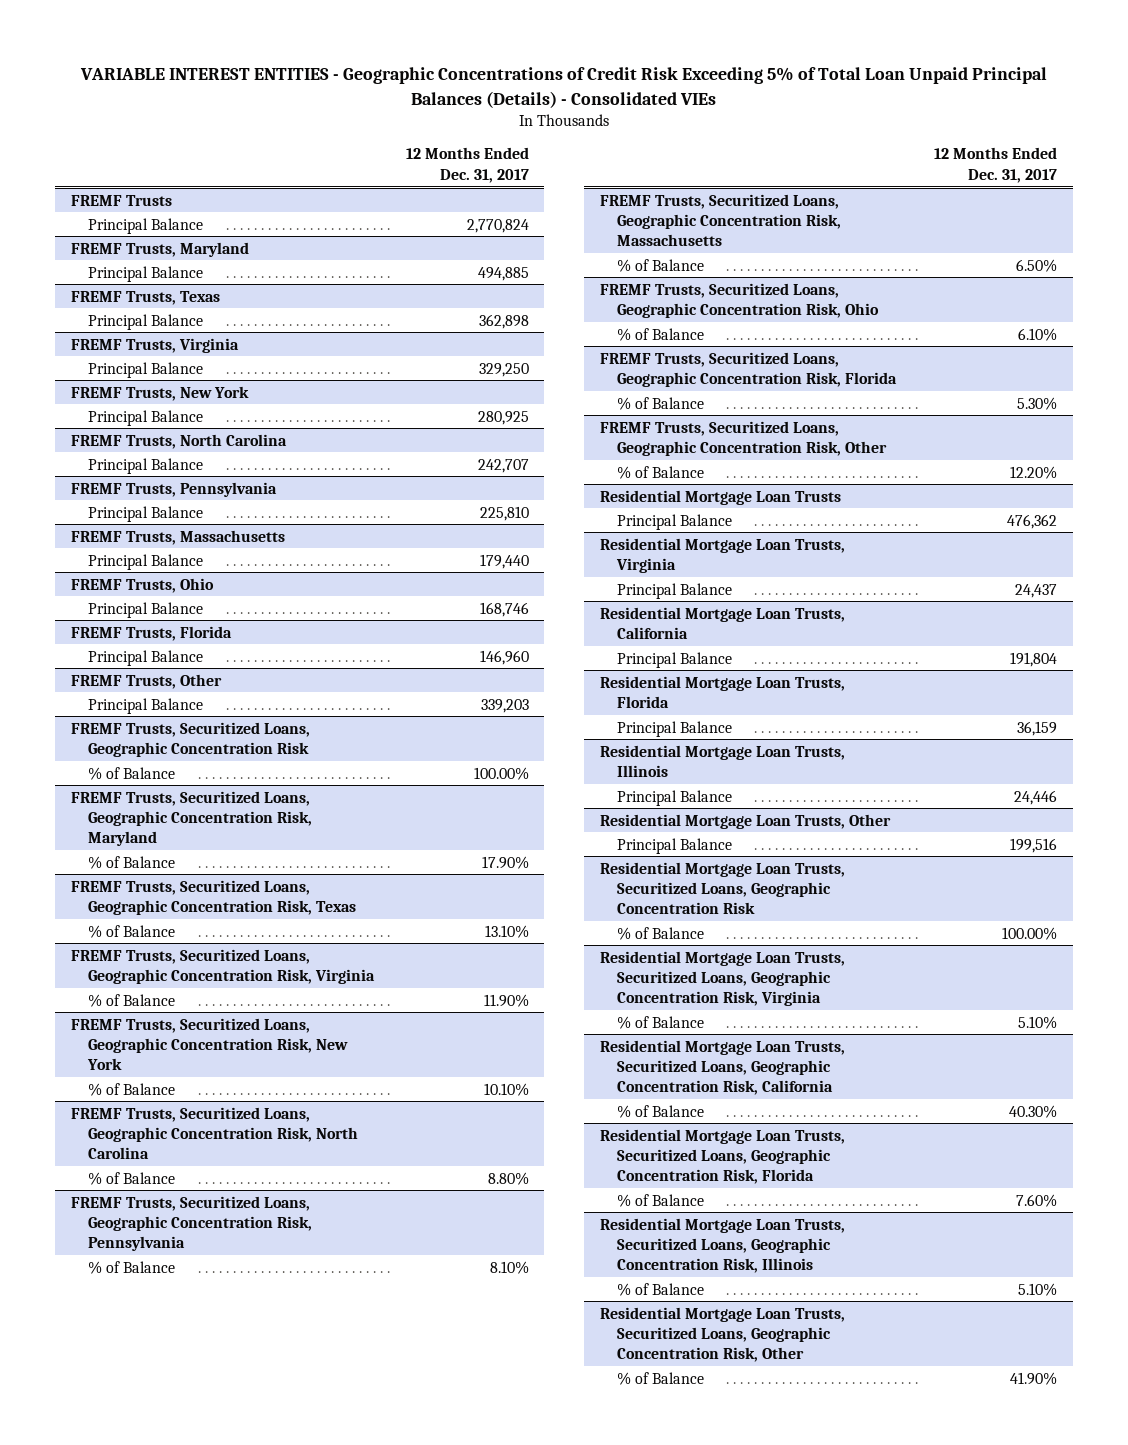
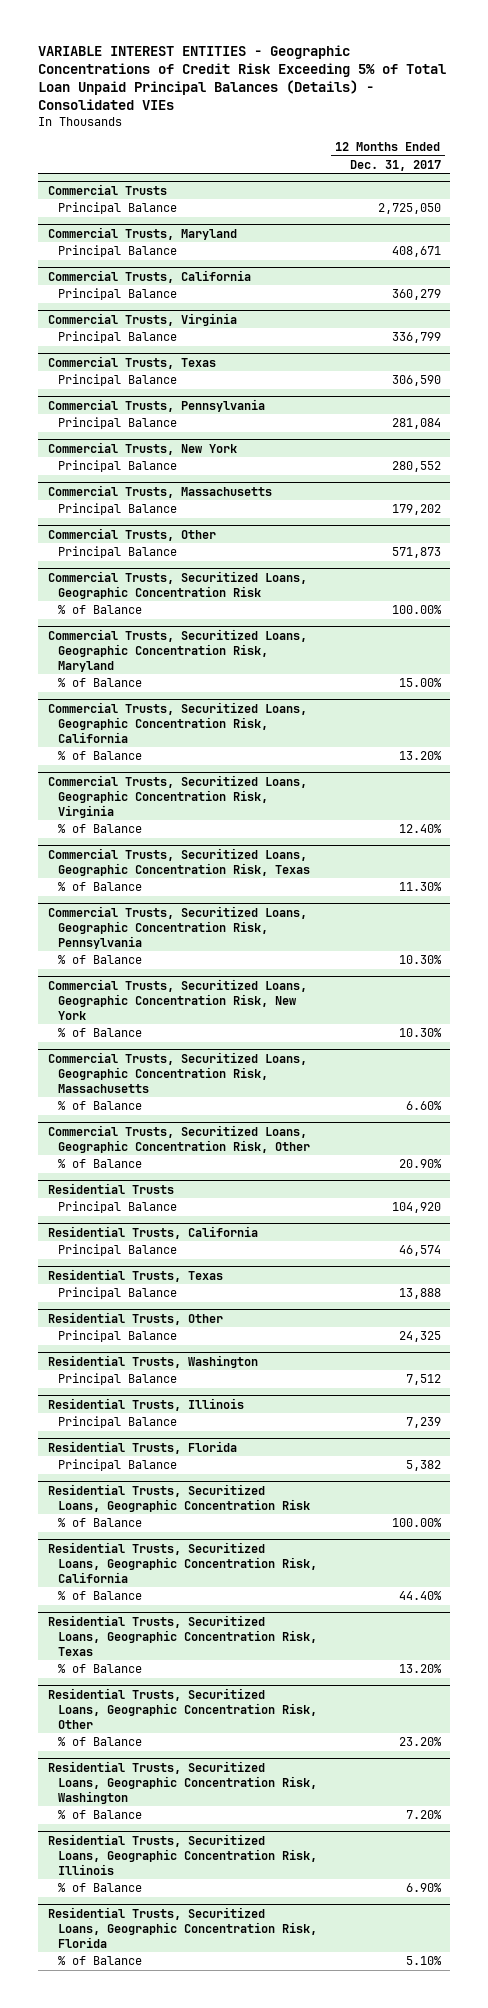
- FREMF Trusts
- Principal Balance | 2,770,824
- FREMF Trusts, Maryland
- Principal Balance | 494,885
- FREMF Trusts, Texas
- Principal Balance | 362,898
- FREMF Trusts, Virginia
- Principal Balance | 329,250
- FREMF Trusts, New York
- Principal Balance | 280,925
- FREMF Trusts, North Carolina
- Principal Balance | 242,707
- FREMF Trusts, Pennsylvania
- Principal Balance | 225,810
- FREMF Trusts, Massachusetts
- Principal Balance | 179,440
- FREMF Trusts, Ohio
- Principal Balance | 168,746
- FREMF Trusts, Florida
- Principal Balance | 146,960
- FREMF Trusts, Other
- Principal Balance | 339,203
- FREMF Trusts, Securitized Loans, Geographic Concentration Risk
+ Commercial Trusts
+ Principal Balance | 2,725,050
+ Commercial Trusts, Maryland
+ Principal Balance | 408,671
+ Commercial Trusts, California
+ Principal Balance | 360,279
+ Commercial Trusts, Virginia
+ Principal Balance | 336,799
+ Commercial Trusts, Texas
+ Principal Balance | 306,590
+ Commercial Trusts, Pennsylvania
+ Principal Balance | 281,084
+ Commercial Trusts, New York
+ Principal Balance | 280,552
+ Commercial Trusts, Massachusetts
+ Principal Balance | 179,202
+ Commercial Trusts, Other
+ Principal Balance | 571,873
+ Commercial Trusts, Securitized Loans, Geographic Concentration Risk
- FREMF Trusts, Securitized Loans, Geographic Concentration Risk, Maryland
- % of Balance | 17.90%
- FREMF Trusts, Securitized Loans, Geographic Concentration Risk, Texas
- % of Balance | 13.10%
- FREMF Trusts, Securitized Loans, Geographic Concentration Risk, Virginia
- % of Balance | 11.90%
- FREMF Trusts, Securitized Loans, Geographic Concentration Risk, New York
- % of Balance | 10.10%
- FREMF Trusts, Securitized Loans, Geographic Concentration Risk, North Carolina
- % of Balance | 8.80%
- FREMF Trusts, Securitized Loans, Geographic Concentration Risk, Pennsylvania
- % of Balance | 8.10%
- FREMF Trusts, Securitized Loans, Geographic Concentration Risk, Massachusetts
- % of Balance | 6.50%
- FREMF Trusts, Securitized Loans, Geographic Concentration Risk, Ohio
- % of Balance | 6.10%
- FREMF Trusts, Securitized Loans, Geographic Concentration Risk, Florida
- % of Balance | 5.30%
- FREMF Trusts, Securitized Loans, Geographic Concentration Risk, Other
- % of Balance | 12.20%
- Residential Mortgage Loan Trusts
- Principal Balance | 476,362
- Residential Mortgage Loan Trusts, Virginia
- Principal Balance | 24,437
- Residential Mortgage Loan Trusts, California
- Principal Balance | 191,804
- Residential Mortgage Loan Trusts, Florida
- Principal Balance | 36,159
- Residential Mortgage Loan Trusts, Illinois
- Principal Balance | 24,446
- Residential Mortgage Loan Trusts, Other
- Principal Balance | 199,516
- Residential Mortgage Loan Trusts, Securitized Loans, Geographic Concentration Risk
+ Commercial Trusts, Securitized Loans, Geographic Concentration Risk, Maryland
+ % of Balance | 15.00%
+ Commercial Trusts, Securitized Loans, Geographic Concentration Risk, California
+ % of Balance | 13.20%
+ Commercial Trusts, Securitized Loans, Geographic Concentration Risk, Virginia
+ % of Balance | 12.40%
+ Commercial Trusts, Securitized Loans, Geographic Concentration Risk, Texas
+ % of Balance | 11.30%
+ Commercial Trusts, Securitized Loans, Geographic Concentration Risk, Pennsylvania
+ % of Balance | 10.30%
+ Commercial Trusts, Securitized Loans, Geographic Concentration Risk, New York
+ % of Balance | 10.30%
+ Commercial Trusts, Securitized Loans, Geographic Concentration Risk, Massachusetts
+ % of Balance | 6.60%
+ Commercial Trusts, Securitized Loans, Geographic Concentration Risk, Other
+ % of Balance | 20.90%
+ Residential Trusts
+ Principal Balance | 104,920
+ Residential Trusts, California
+ Principal Balance | 46,574
+ Residential Trusts, Texas
+ Principal Balance | 13,888
+ Residential Trusts, Other
+ Principal Balance | 24,325
+ Residential Trusts, Washington
+ Principal Balance | 7,512
+ Residential Trusts, Illinois
+ Principal Balance | 7,239
+ Residential Trusts, Florida
+ Principal Balance | 5,382
+ Residential Trusts, Securitized Loans, Geographic Concentration Risk
- Residential Mortgage Loan Trusts, Securitized Loans, Geographic Concentration Risk, Virginia
- % of Balance | 5.10%
- Residential Mortgage Loan Trusts, Securitized Loans, Geographic Concentration Risk, California
- % of Balance | 40.30%
- Residential Mortgage Loan Trusts, Securitized Loans, Geographic Concentration Risk, Florida
- % of Balance | 7.60%
- Residential Mortgage Loan Trusts, Securitized Loans, Geographic Concentration Risk, Illinois
+ Residential Trusts, Securitized Loans, Geographic Concentration Risk, California
+ % of Balance | 44.40%
+ Residential Trusts, Securitized Loans, Geographic Concentration Risk, Texas
+ % of Balance | 13.20%
+ Residential Trusts, Securitized Loans, Geographic Concentration Risk, Other
+ % of Balance | 23.20%
+ Residential Trusts, Securitized Loans, Geographic Concentration Risk, Washington
+ % of Balance | 7.20%
+ Residential Trusts, Securitized Loans, Geographic Concentration Risk, Illinois
+ % of Balance | 6.90%
+ Residential Trusts, Securitized Loans, Geographic Concentration Risk, Florida
- Residential Mortgage Loan Trusts, Securitized Loans, Geographic Concentration Risk, Other
- % of Balance | 41.90%

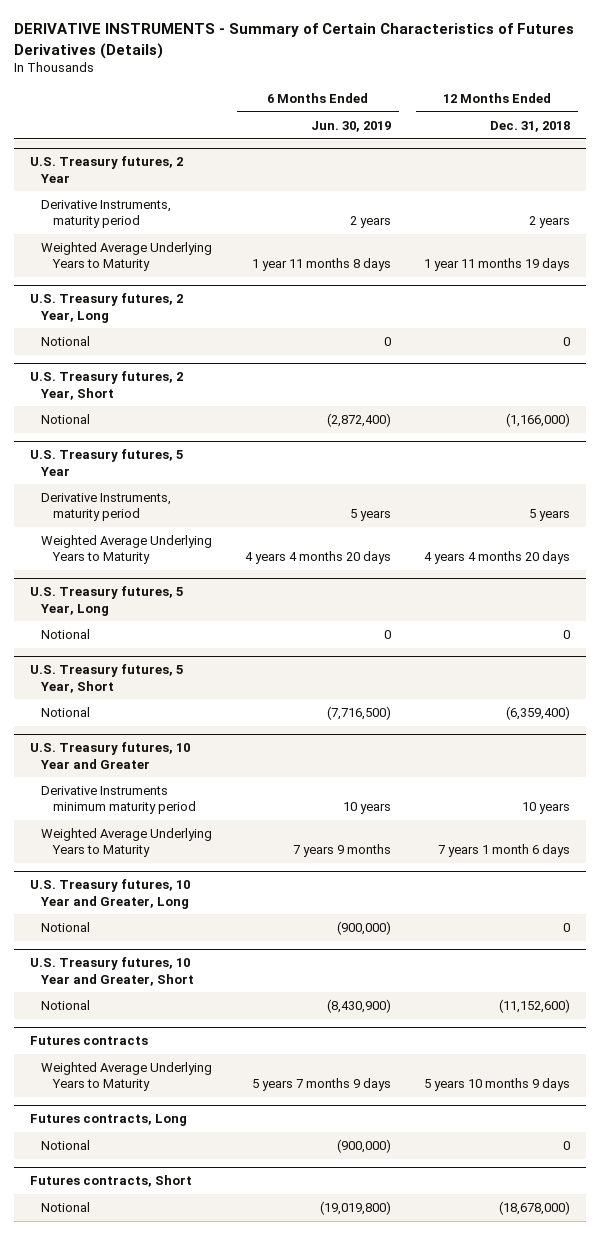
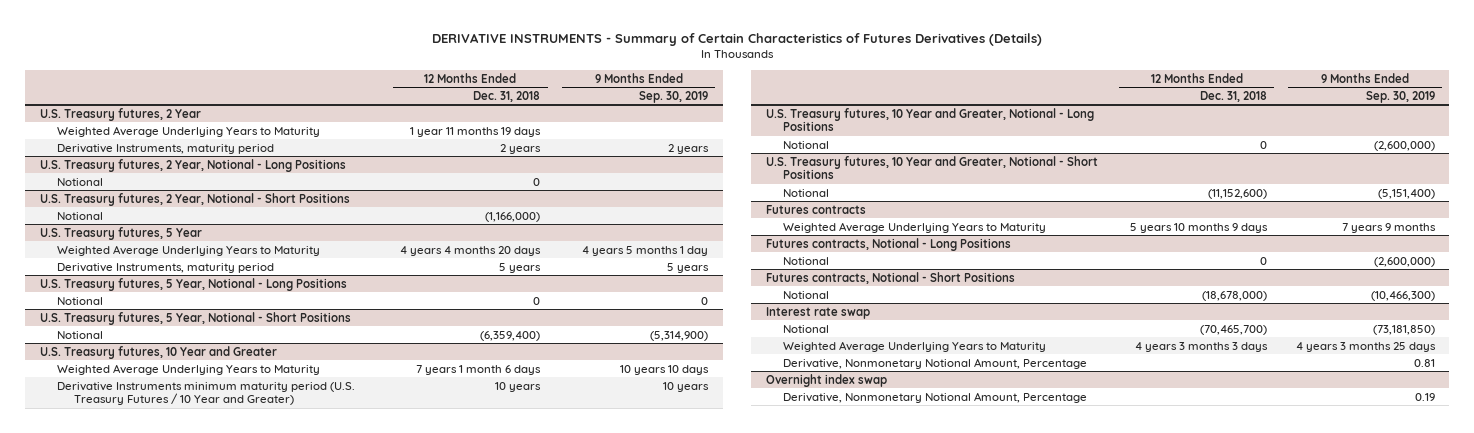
- | 6 Months Ended Jun. 30, 2019 | 12 Months Ended Dec. 31, 2018
+ | 12 Months Ended Dec. 31, 2018 | 9 Months Ended Sep. 30, 2019
- U.S. Treasury futures, 2 Year, Long
@ U.S. Treasury futures, 2 Year
moved down: Derivative Instruments, maturity period | 2 years | 2 years
+ U.S. Treasury futures, 2 Year, Notional - Long Positions
- U.S. Treasury futures, 2 Year, Short
+ U.S. Treasury futures, 2 Year, Notional - Short Positions
- U.S. Treasury futures, 5 Year, Long
@ U.S. Treasury futures, 5 Year
moved down: Derivative Instruments, maturity period | 5 years | 5 years
+ U.S. Treasury futures, 5 Year, Notional - Long Positions
- U.S. Treasury futures, 5 Year, Short
+ U.S. Treasury futures, 5 Year, Notional - Short Positions
@ U.S. Treasury futures, 10 Year and Greater
- Derivative Instruments minimum maturity period | 10 years | 10 years
- U.S. Treasury futures, 10 Year and Greater, Long
@ U.S. Treasury futures, 10 Year and Greater
+ Derivative Instruments minimum maturity period (U.S. Treasury Futures / 10 Year and Greater) | 10 years | 10 years
+ U.S. Treasury futures, 10 Year and Greater, Notional - Long Positions
- U.S. Treasury futures, 10 Year and Greater, Short
+ U.S. Treasury futures, 10 Year and Greater, Notional - Short Positions
- Futures contracts, Long
+ Futures contracts, Notional - Long Positions
- Futures contracts, Short
+ Futures contracts, Notional - Short Positions
+ Interest rate swap
+ Notional | (70,465,700) | (73,181,850)
+ Weighted Average Underlying Years to Maturity | 4 years 3 months 3 days | 4 years 3 months 25 days
+ Derivative, Nonmonetary Notional Amount, Percentage | | 0.81
+ Overnight index swap
+ Derivative, Nonmonetary Notional Amount, Percentage | | 0.19

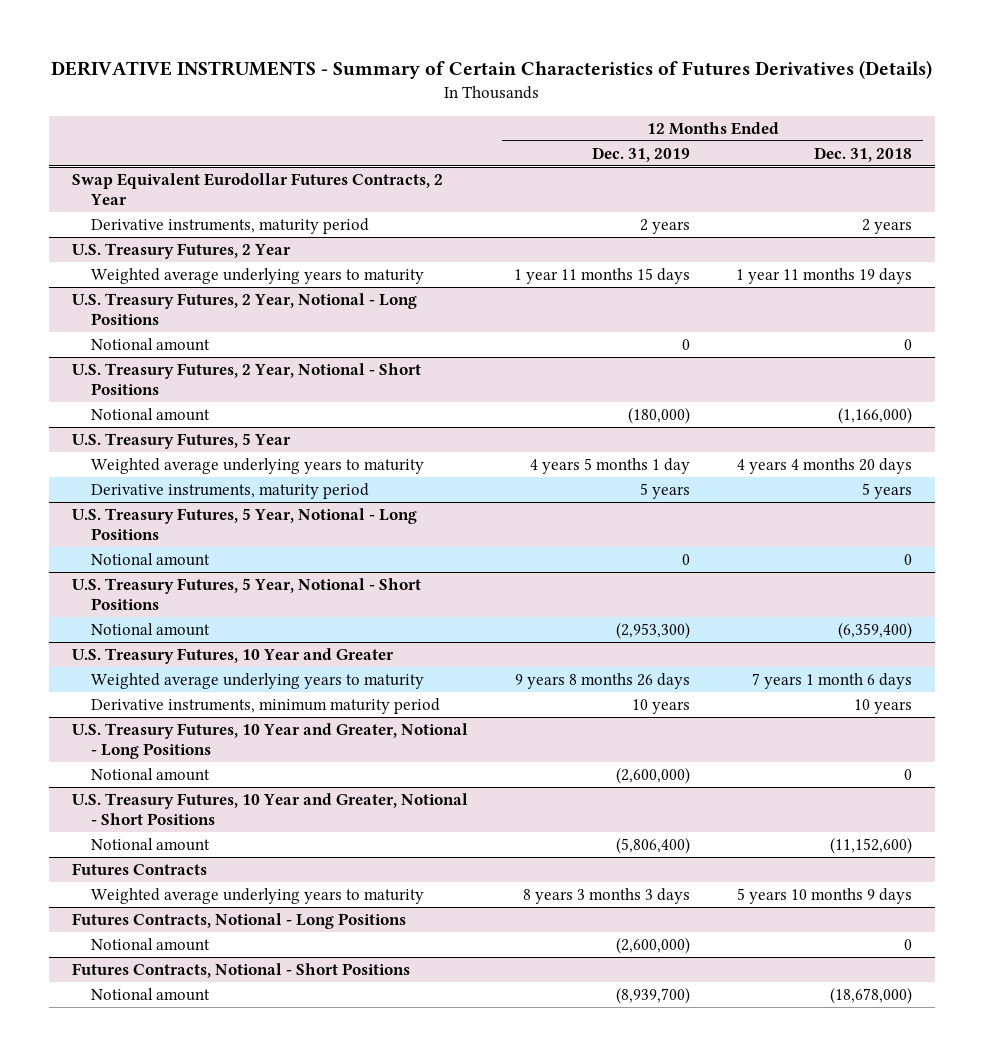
- | 12 Months Ended Dec. 31, 2018 | 9 Months Ended Sep. 30, 2019
+ | 12 Months Ended Dec. 31, 2019 | 12 Months Ended Dec. 31, 2018
- U.S. Treasury futures, 2 Year
- Weighted Average Underlying Years to Maturity | 1 year 11 months 19 days |
- Derivative Instruments, maturity period | 2 years | 2 years
- U.S. Treasury futures, 2 Year, Notional - Long Positions
- Notional | 0 |
- U.S. Treasury futures, 2 Year, Notional - Short Positions
- Notional | (1,166,000) |
- U.S. Treasury futures, 5 Year
- Weighted Average Underlying Years to Maturity | 4 years 4 months 20 days | 4 years 5 months 1 day
- Derivative Instruments, maturity period | 5 years | 5 years
- U.S. Treasury futures, 5 Year, Notional - Long Positions
- Notional | 0 | 0
- U.S. Treasury futures, 5 Year, Notional - Short Positions
- Notional | (6,359,400) | (5,314,900)
- U.S. Treasury futures, 10 Year and Greater
- Weighted Average Underlying Years to Maturity | 7 years 1 month 6 days | 10 years 10 days
- Derivative Instruments minimum maturity period (U.S. Treasury Futures / 10 Year and Greater) | 10 years | 10 years
- U.S. Treasury futures, 10 Year and Greater, Notional - Long Positions
- Notional | 0 | (2,600,000)
- U.S. Treasury futures, 10 Year and Greater, Notional - Short Positions
- Notional | (11,152,600) | (5,151,400)
- Futures contracts
- Weighted Average Underlying Years to Maturity | 5 years 10 months 9 days | 7 years 9 months
- Futures contracts, Notional - Long Positions
- Notional | 0 | (2,600,000)
- Futures contracts, Notional - Short Positions
- Notional | (18,678,000) | (10,466,300)
- Interest rate swap
- Notional | (70,465,700) | (73,181,850)
- Weighted Average Underlying Years to Maturity | 4 years 3 months 3 days | 4 years 3 months 25 days
- Derivative, Nonmonetary Notional Amount, Percentage | | 0.81
- Overnight index swap
- Derivative, Nonmonetary Notional Amount, Percentage | | 0.19
+ Swap Equivalent Eurodollar Futures Contracts, 2 Year
+ Derivative instruments, maturity period | 2 years | 2 years
+ U.S. Treasury Futures, 2 Year
+ Weighted average underlying years to maturity | 1 year 11 months 15 days | 1 year 11 months 19 days
+ U.S. Treasury Futures, 2 Year, Notional - Long Positions
+ Notional amount | 0 | 0
+ U.S. Treasury Futures, 2 Year, Notional - Short Positions
+ Notional amount | (180,000) | (1,166,000)
+ U.S. Treasury Futures, 5 Year
+ Weighted average underlying years to maturity | 4 years 5 months 1 day | 4 years 4 months 20 days
+ Derivative instruments, maturity period | 5 years | 5 years
+ U.S. Treasury Futures, 5 Year, Notional - Long Positions
+ Notional amount | 0 | 0
+ U.S. Treasury Futures, 5 Year, Notional - Short Positions
+ Notional amount | (2,953,300) | (6,359,400)
+ U.S. Treasury Futures, 10 Year and Greater
+ Weighted average underlying years to maturity | 9 years 8 months 26 days | 7 years 1 month 6 days
+ Derivative instruments, minimum maturity period | 10 years | 10 years
+ U.S. Treasury Futures, 10 Year and Greater, Notional - Long Positions
+ Notional amount | (2,600,000) | 0
+ U.S. Treasury Futures, 10 Year and Greater, Notional - Short Positions
+ Notional amount | (5,806,400) | (11,152,600)
+ Futures Contracts
+ Weighted average underlying years to maturity | 8 years 3 months 3 days | 5 years 10 months 9 days
+ Futures Contracts, Notional - Long Positions
+ Notional amount | (2,600,000) | 0
+ Futures Contracts, Notional - Short Positions
+ Notional amount | (8,939,700) | (18,678,000)

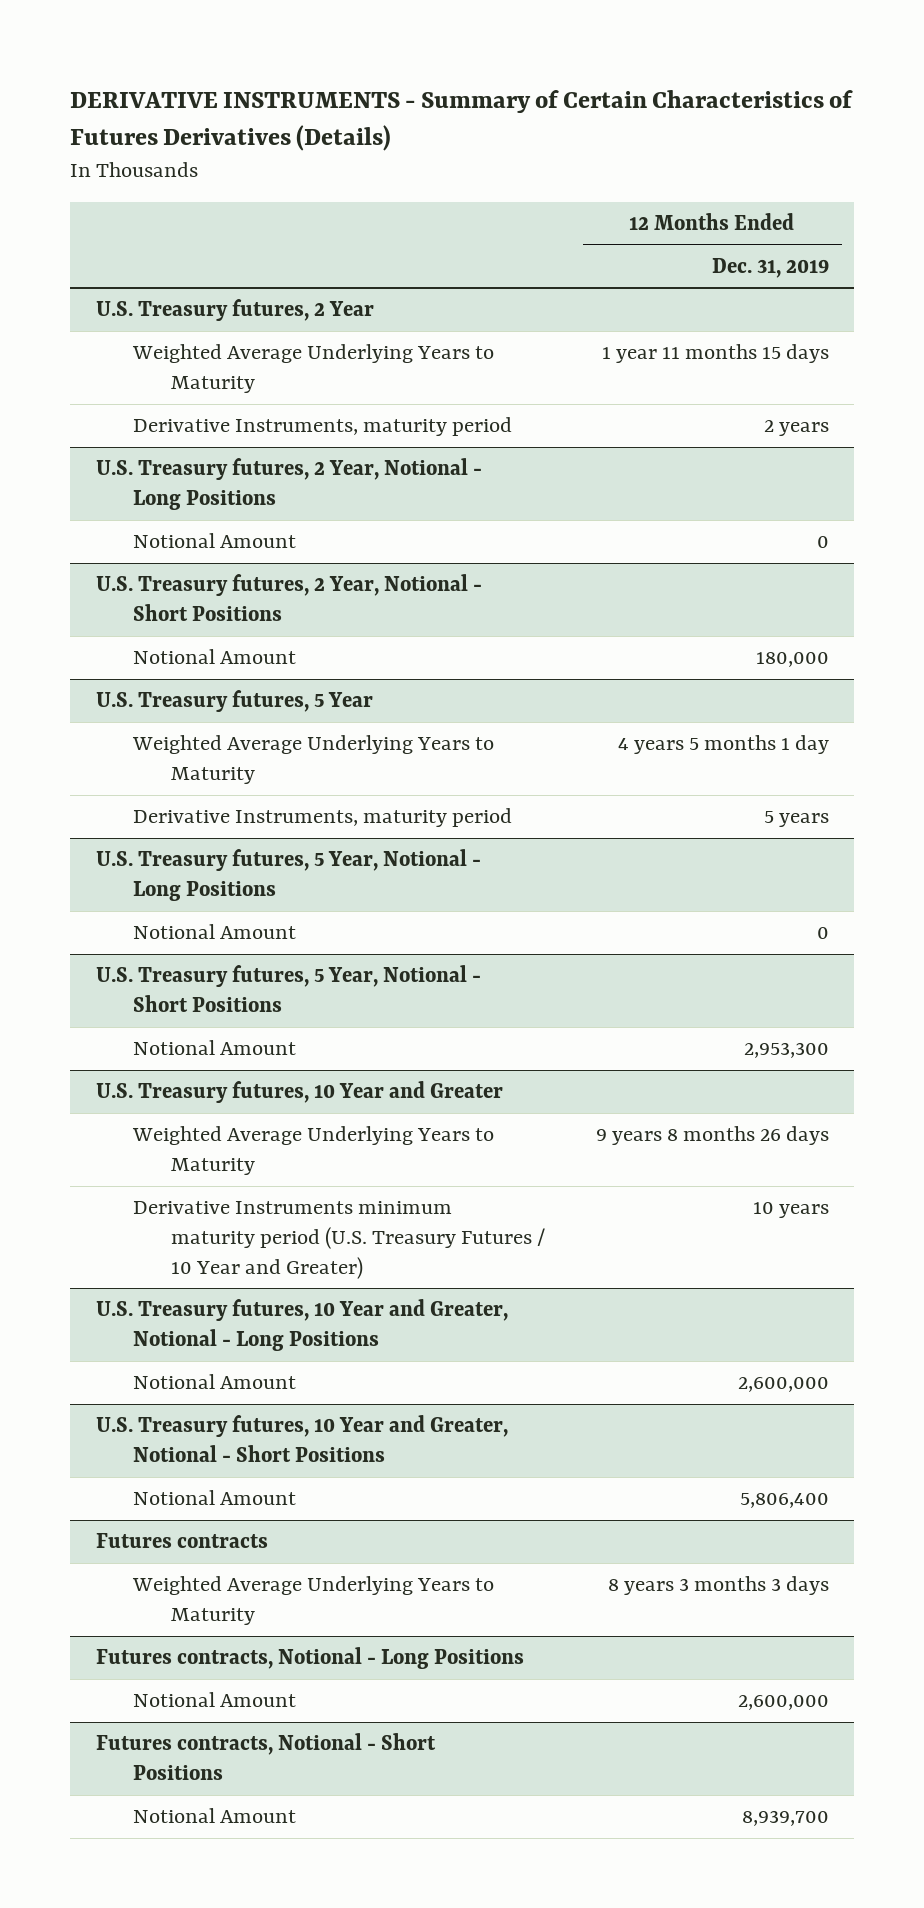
- | 12 Months Ended Dec. 31, 2019 | 12 Months Ended Dec. 31, 2018
+ | 12 Months Ended Dec. 31, 2019
- Swap Equivalent Eurodollar Futures Contracts, 2 Year
- Derivative instruments, maturity period | 2 years | 2 years
- U.S. Treasury Futures, 2 Year
- Weighted average underlying years to maturity | 1 year 11 months 15 days | 1 year 11 months 19 days
- U.S. Treasury Futures, 2 Year, Notional - Long Positions
- Notional amount | 0 | 0
- U.S. Treasury Futures, 2 Year, Notional - Short Positions
- Notional amount | (180,000) | (1,166,000)
- U.S. Treasury Futures, 5 Year
- Weighted average underlying years to maturity | 4 years 5 months 1 day | 4 years 4 months 20 days
- Derivative instruments, maturity period | 5 years | 5 years
- U.S. Treasury Futures, 5 Year, Notional - Long Positions
- Notional amount | 0 | 0
- U.S. Treasury Futures, 5 Year, Notional - Short Positions
- Notional amount | (2,953,300) | (6,359,400)
- U.S. Treasury Futures, 10 Year and Greater
- Weighted average underlying years to maturity | 9 years 8 months 26 days | 7 years 1 month 6 days
- Derivative instruments, minimum maturity period | 10 years | 10 years
- U.S. Treasury Futures, 10 Year and Greater, Notional - Long Positions
- Notional amount | (2,600,000) | 0
- U.S. Treasury Futures, 10 Year and Greater, Notional - Short Positions
- Notional amount | (5,806,400) | (11,152,600)
- Futures Contracts
- Weighted average underlying years to maturity | 8 years 3 months 3 days | 5 years 10 months 9 days
- Futures Contracts, Notional - Long Positions
- Notional amount | (2,600,000) | 0
- Futures Contracts, Notional - Short Positions
- Notional amount | (8,939,700) | (18,678,000)
+ U.S. Treasury futures, 2 Year
+ Weighted Average Underlying Years to Maturity | 1 year 11 months 15 days
+ Derivative Instruments, maturity period | 2 years
+ U.S. Treasury futures, 2 Year, Notional - Long Positions
+ Notional Amount | 0
+ U.S. Treasury futures, 2 Year, Notional - Short Positions
+ Notional Amount | 180,000
+ U.S. Treasury futures, 5 Year
+ Weighted Average Underlying Years to Maturity | 4 years 5 months 1 day
+ Derivative Instruments, maturity period | 5 years
+ U.S. Treasury futures, 5 Year, Notional - Long Positions
+ Notional Amount | 0
+ U.S. Treasury futures, 5 Year, Notional - Short Positions
+ Notional Amount | 2,953,300
+ U.S. Treasury futures, 10 Year and Greater
+ Weighted Average Underlying Years to Maturity | 9 years 8 months 26 days
+ Derivative Instruments minimum maturity period (U.S. Treasury Futures / 10 Year and Greater) | 10 years
+ U.S. Treasury futures, 10 Year and Greater, Notional - Long Positions
+ Notional Amount | 2,600,000
+ U.S. Treasury futures, 10 Year and Greater, Notional - Short Positions
+ Notional Amount | 5,806,400
+ Futures contracts
+ Weighted Average Underlying Years to Maturity | 8 years 3 months 3 days
+ Futures contracts, Notional - Long Positions
+ Notional Amount | 2,600,000
+ Futures contracts, Notional - Short Positions
+ Notional Amount | 8,939,700

